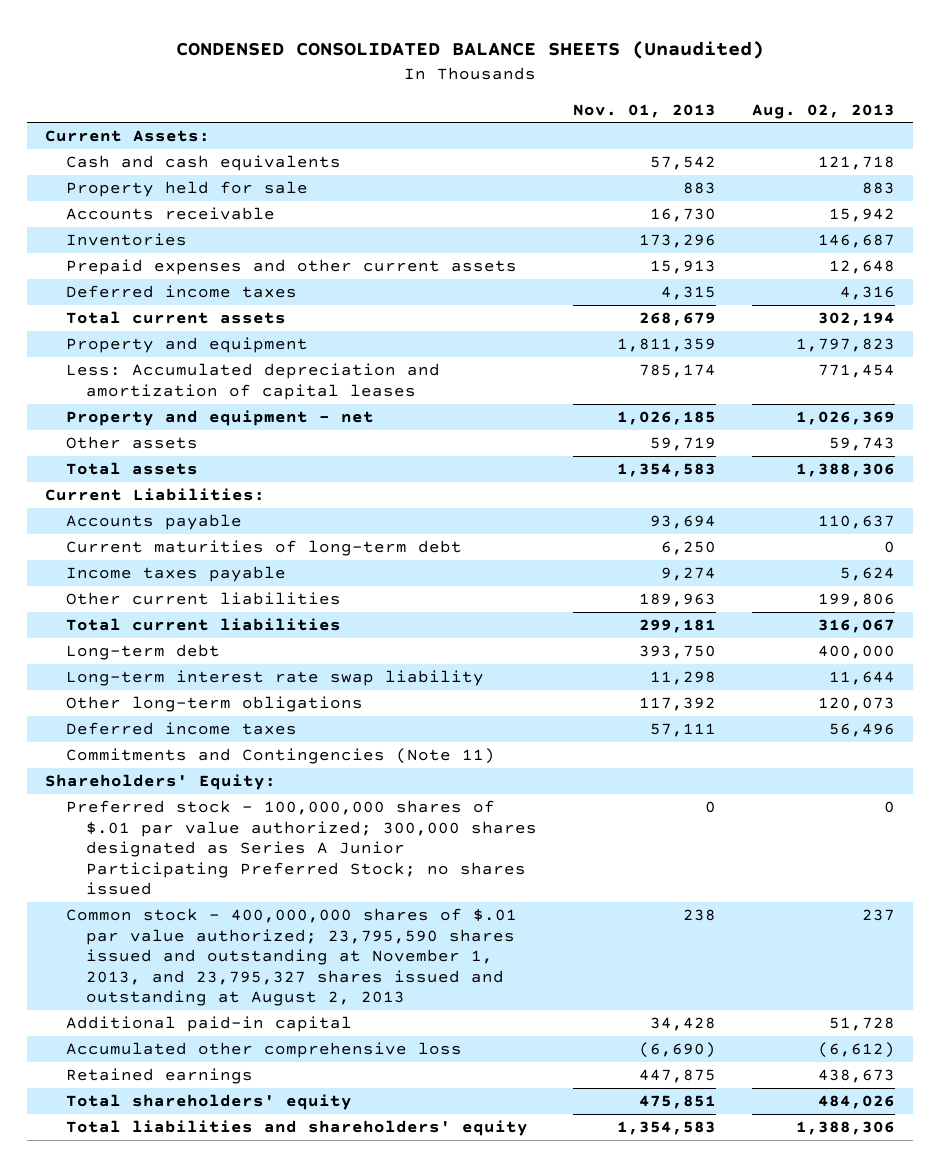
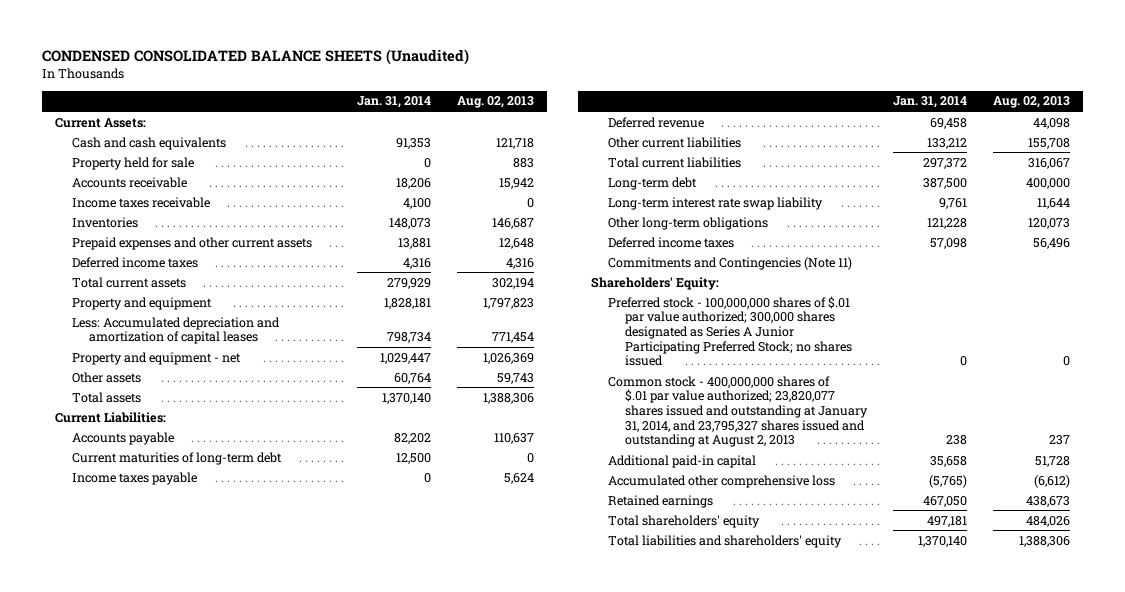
- | Nov. 01, 2013 | Aug. 02, 2013
+ | Jan. 31, 2014 | Aug. 02, 2013
+ Income taxes receivable | 4,100 | 0
- Other current liabilities | 189,963 | 199,806
+ Deferred revenue | 69,458 | 44,098
+ Other current liabilities | 133,212 | 155,708
- Common stock - 400,000,000 shares of $.01 par value authorized; 23,795,590 shares issued and outstanding at November 1, 2013, and 23,795,327 shares issued and outstanding at August 2, 2013 | 238 | 237
+ Common stock - 400,000,000 shares of $.01 par value authorized; 23,820,077 shares issued and outstanding at January 31, 2014, and 23,795,327 shares issued and outstanding at August 2, 2013 | 238 | 237

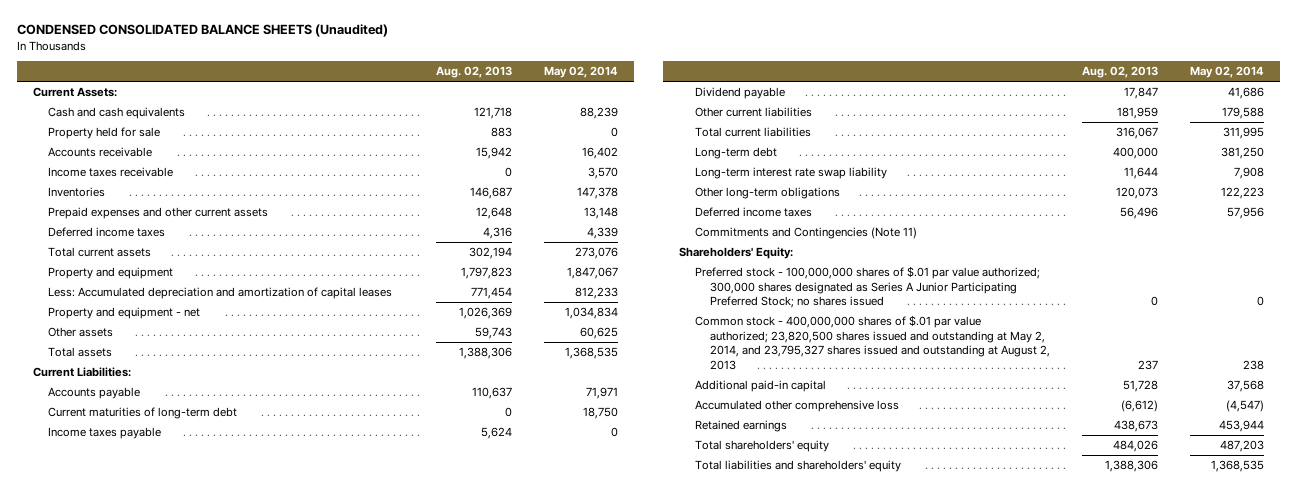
- | Jan. 31, 2014 | Aug. 02, 2013
+ | Aug. 02, 2013 | May 02, 2014
- Deferred revenue | 69,458 | 44,098
- Other current liabilities | 133,212 | 155,708
+ Dividend payable | 17,847 | 41,686
+ Other current liabilities | 181,959 | 179,588
- Common stock - 400,000,000 shares of $.01 par value authorized; 23,820,077 shares issued and outstanding at January 31, 2014, and 23,795,327 shares issued and outstanding at August 2, 2013 | 238 | 237
+ Common stock - 400,000,000 shares of $.01 par value authorized; 23,820,500 shares issued and outstanding at May 2, 2014, and 23,795,327 shares issued and outstanding at August 2, 2013 | 237 | 238

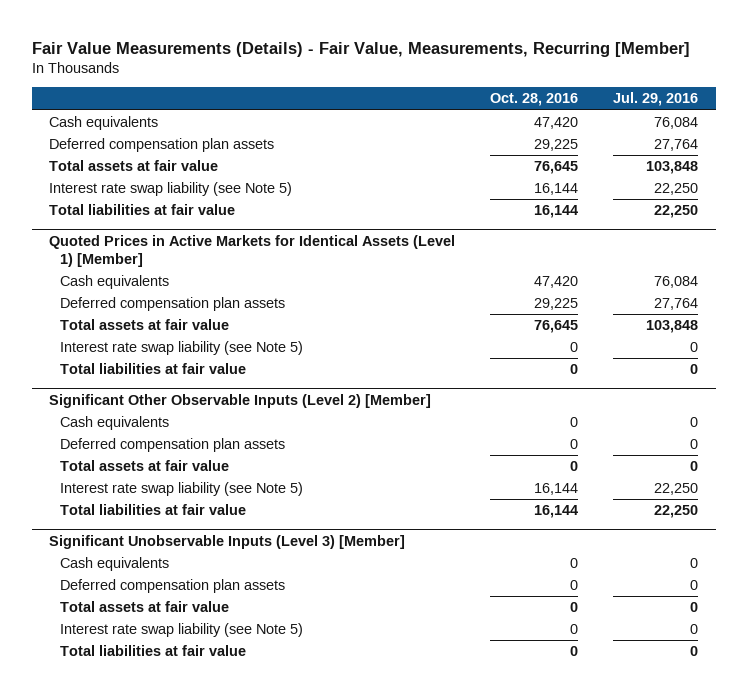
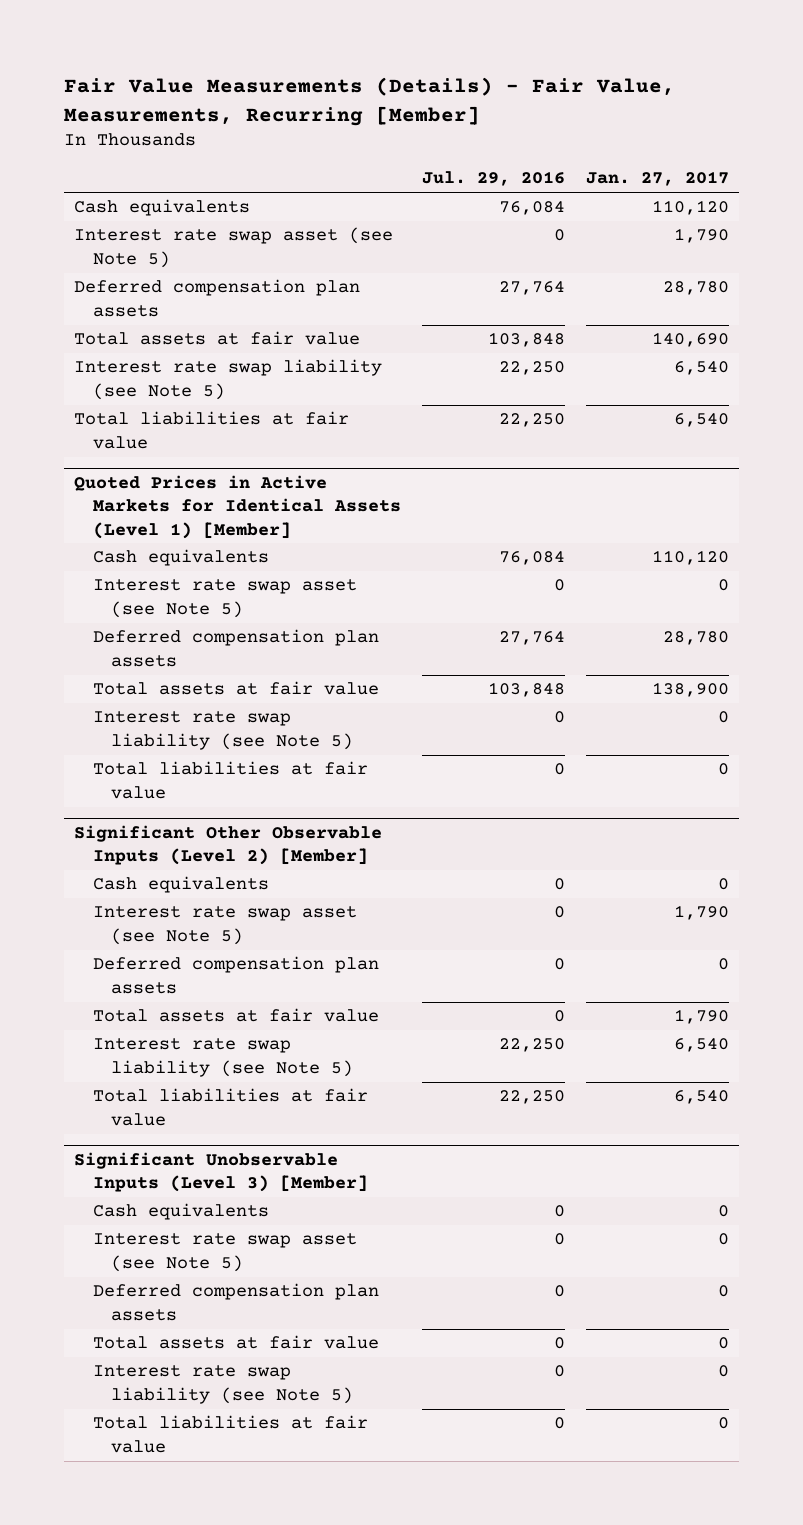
- | Oct. 28, 2016 | Jul. 29, 2016
+ | Jul. 29, 2016 | Jan. 27, 2017
+ Interest rate swap asset (see Note 5) | 0 | 1,790
@ Quoted Prices in Active Markets for Identical Assets (Level 1) [Member]
+ Interest rate swap asset (see Note 5) | 0 | 0
@ Significant Other Observable Inputs (Level 2) [Member]
+ Interest rate swap asset (see Note 5) | 0 | 1,790
@ Significant Unobservable Inputs (Level 3) [Member]
+ Interest rate swap asset (see Note 5) | 0 | 0

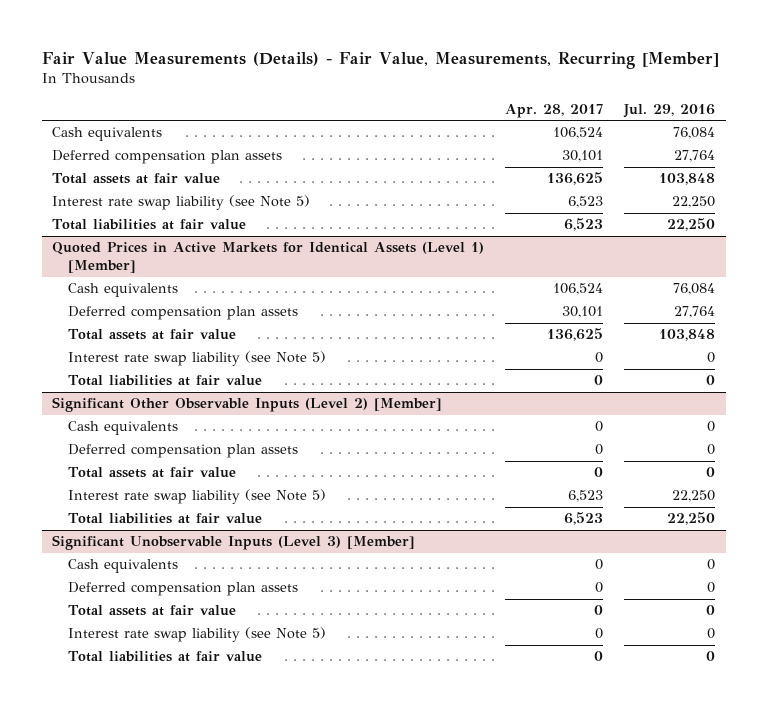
- | Jul. 29, 2016 | Jan. 27, 2017
+ | Apr. 28, 2017 | Jul. 29, 2016
- Interest rate swap asset (see Note 5) | 0 | 1,790
@ Quoted Prices in Active Markets for Identical Assets (Level 1) [Member]
- Interest rate swap asset (see Note 5) | 0 | 0
@ Significant Other Observable Inputs (Level 2) [Member]
- Interest rate swap asset (see Note 5) | 0 | 1,790
@ Significant Unobservable Inputs (Level 3) [Member]
- Interest rate swap asset (see Note 5) | 0 | 0

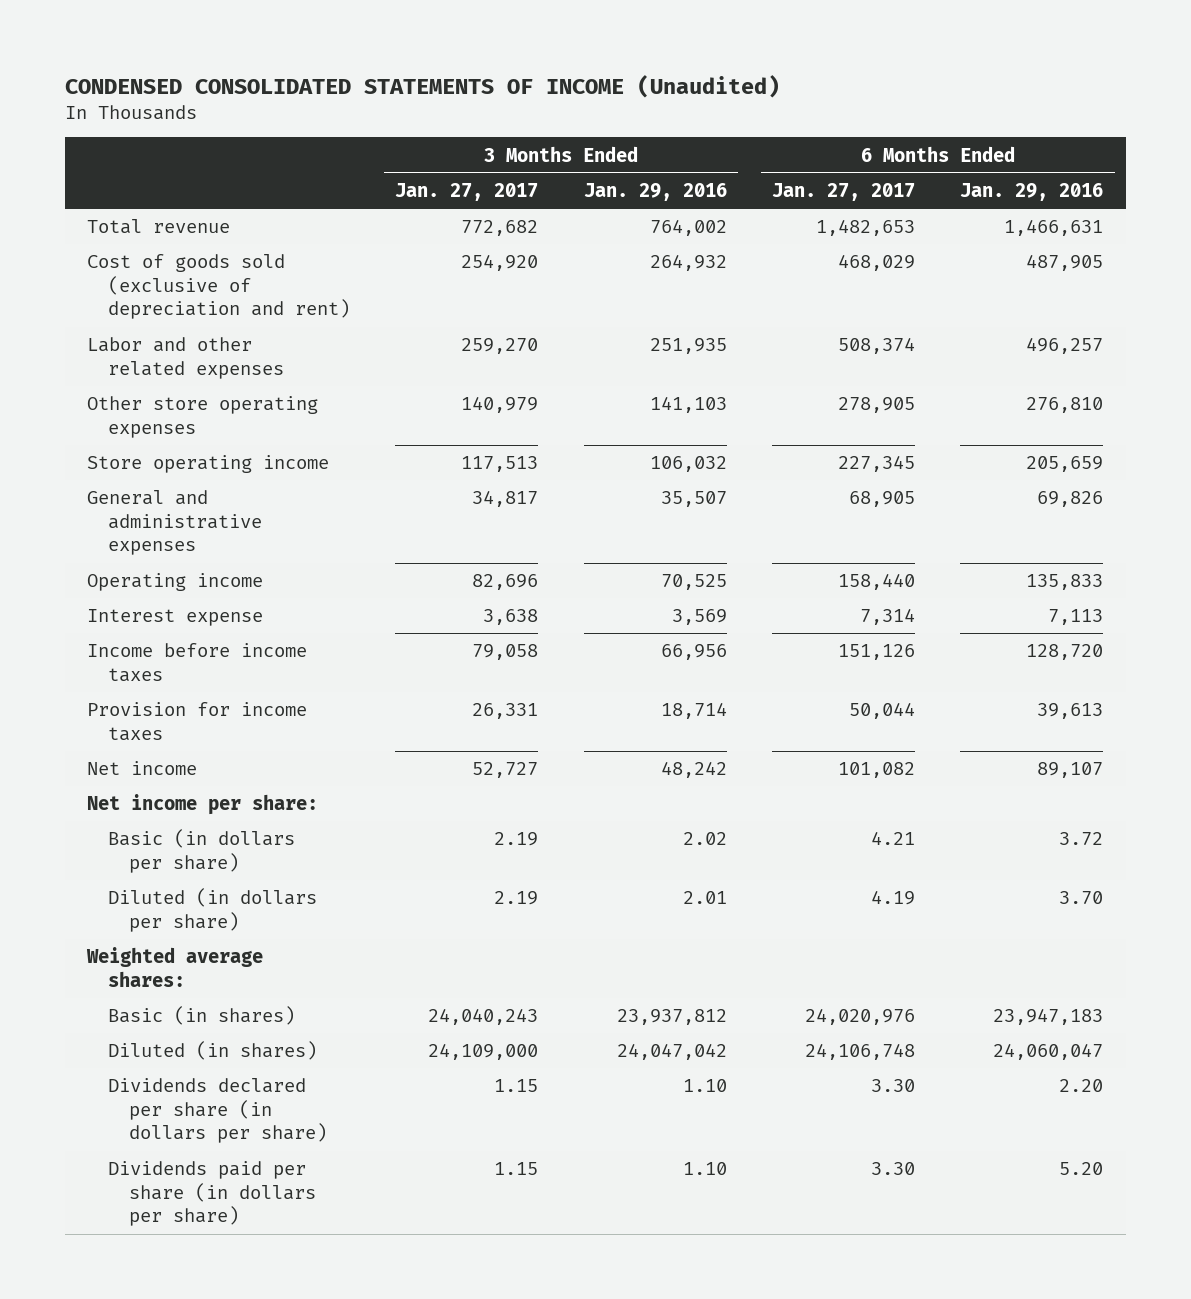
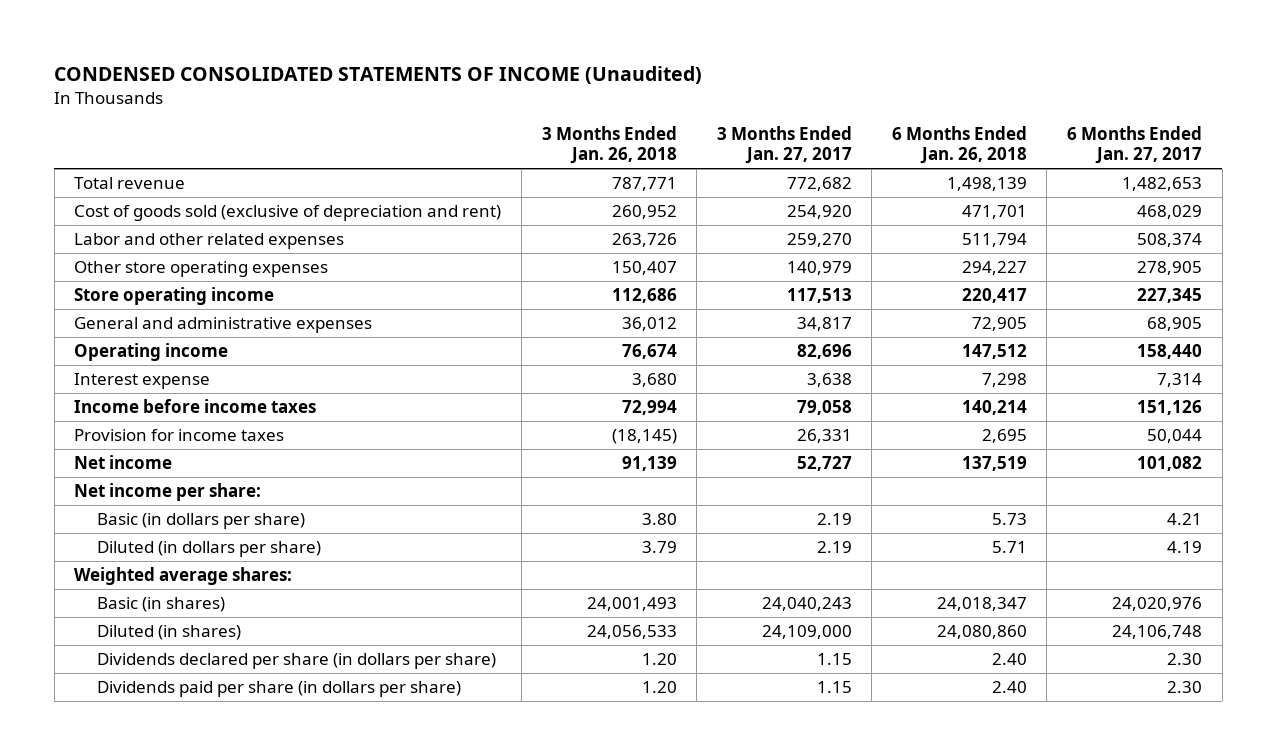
- | 3 Months Ended Jan. 27, 2017 | 3 Months Ended Jan. 29, 2016 | 6 Months Ended Jan. 27, 2017 | 6 Months Ended Jan. 29, 2016
+ | 3 Months Ended Jan. 26, 2018 | 3 Months Ended Jan. 27, 2017 | 6 Months Ended Jan. 26, 2018 | 6 Months Ended Jan. 27, 2017
- Dividends declared per share (in dollars per share) | 1.15 | 1.10 | 3.30 | 2.20
- Dividends paid per share (in dollars per share) | 1.15 | 1.10 | 3.30 | 5.20
+ Dividends declared per share (in dollars per share) | 1.20 | 1.15 | 2.40 | 2.30
+ Dividends paid per share (in dollars per share) | 1.20 | 1.15 | 2.40 | 2.30

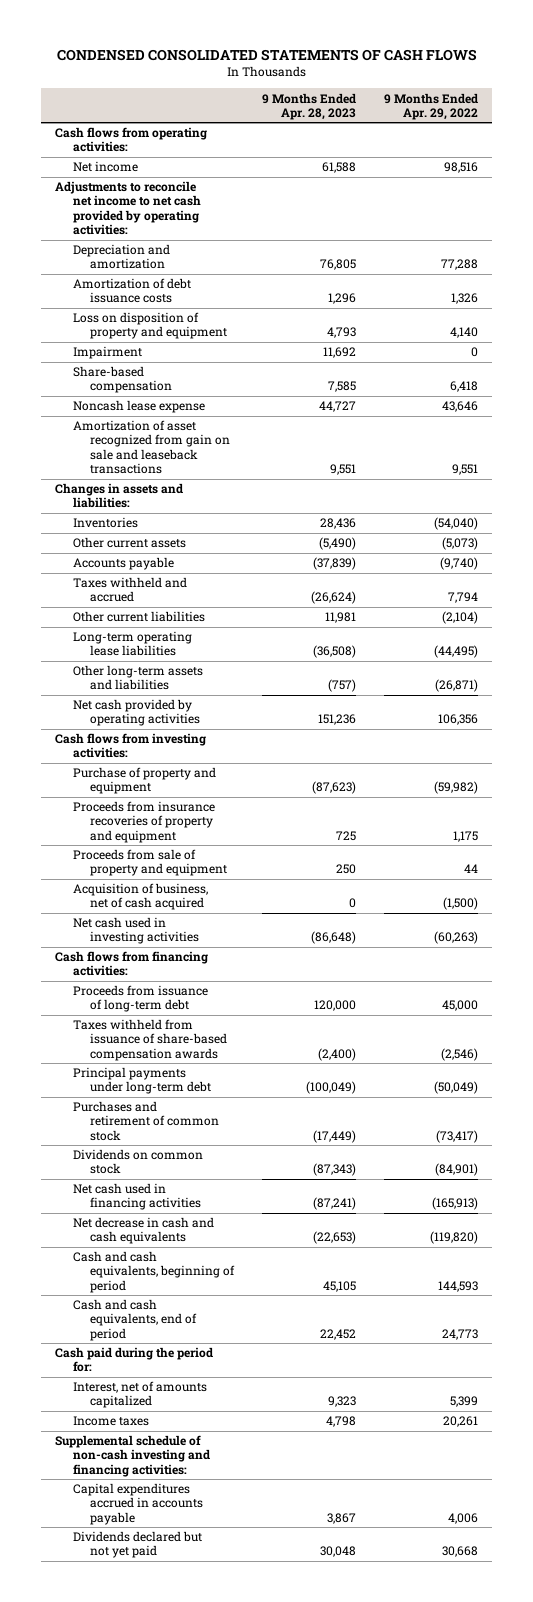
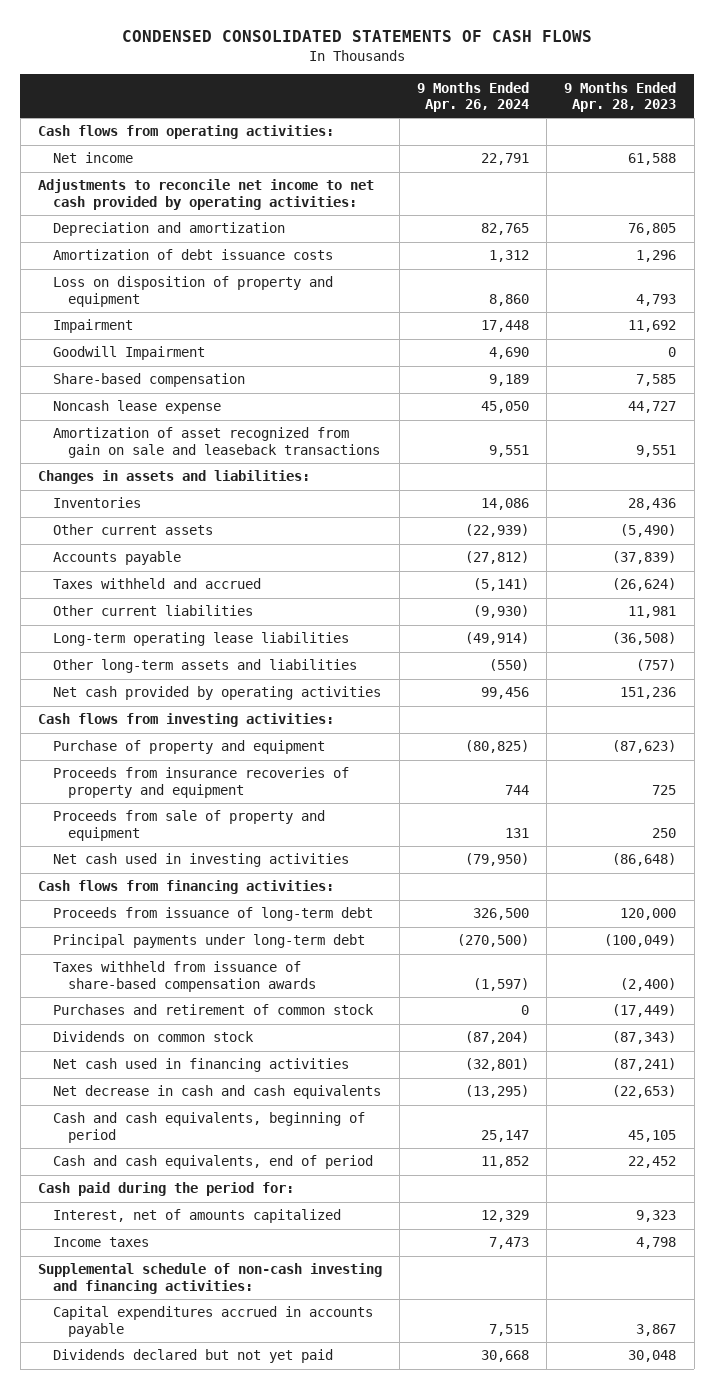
- | 9 Months Ended Apr. 28, 2023 | 9 Months Ended Apr. 29, 2022
+ | 9 Months Ended Apr. 26, 2024 | 9 Months Ended Apr. 28, 2023
+ Goodwill Impairment | 4,690 | 0
- Acquisition of business, net of cash acquired | 0 | (1,500)
moved down: Taxes withheld from issuance of share-based compensation awards | (1,597) | (2,400)

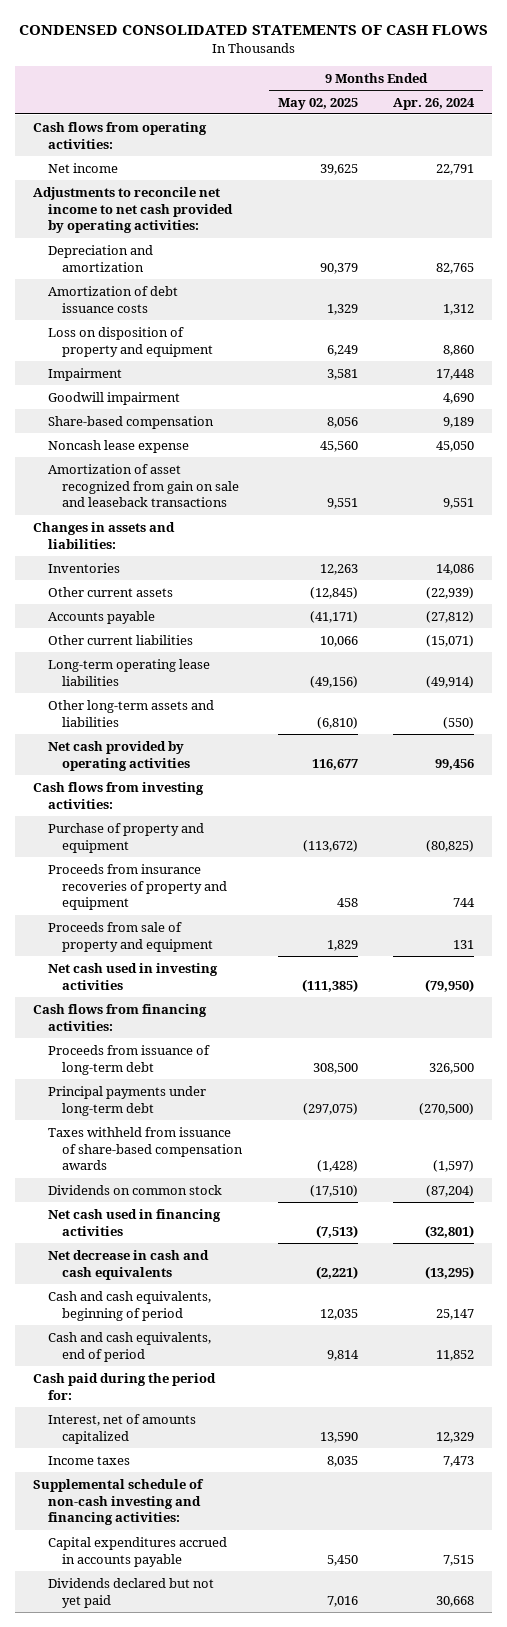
- | 9 Months Ended Apr. 26, 2024 | 9 Months Ended Apr. 28, 2023
+ | 9 Months Ended May 02, 2025 | 9 Months Ended Apr. 26, 2024
- Goodwill Impairment | 4,690 | 0
+ Goodwill impairment | | 4,690
- Taxes withheld and accrued | (5,141) | (26,624)
- Other current liabilities | (9,930) | 11,981
+ Other current liabilities | 10,066 | (15,071)
- Purchases and retirement of common stock | 0 | (17,449)

